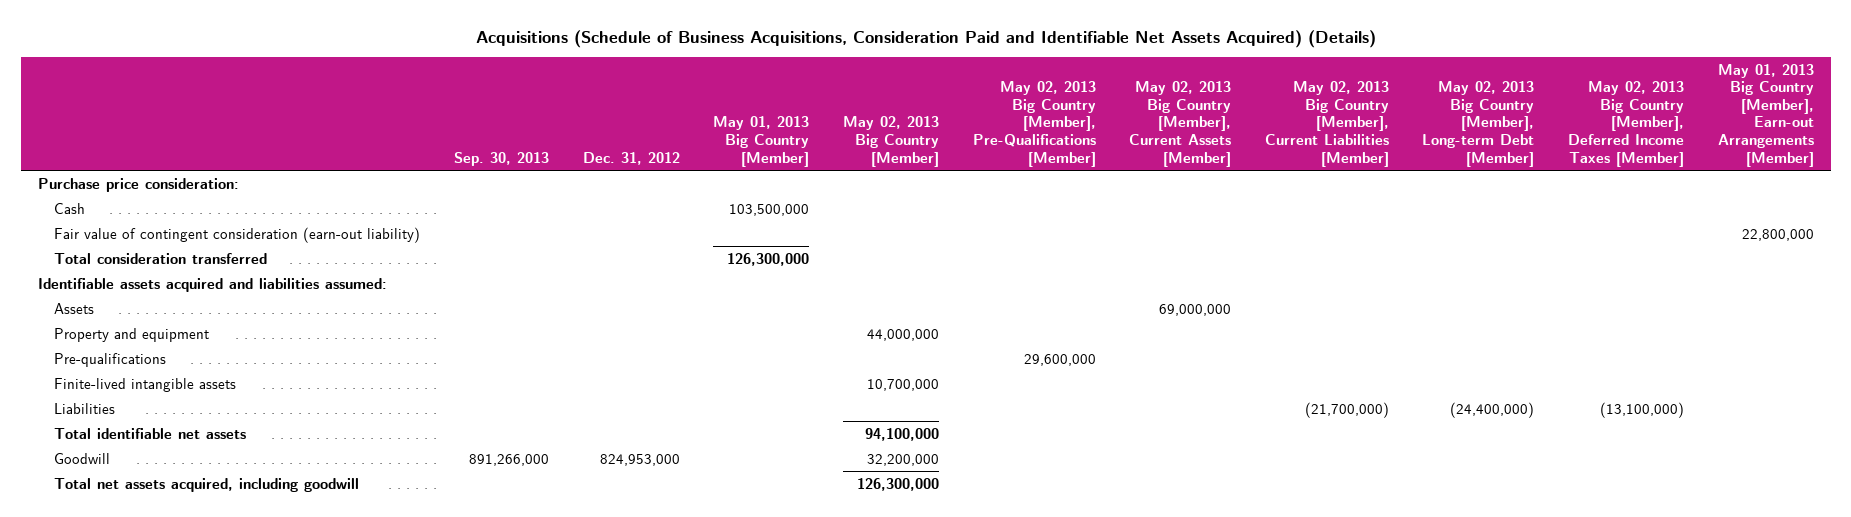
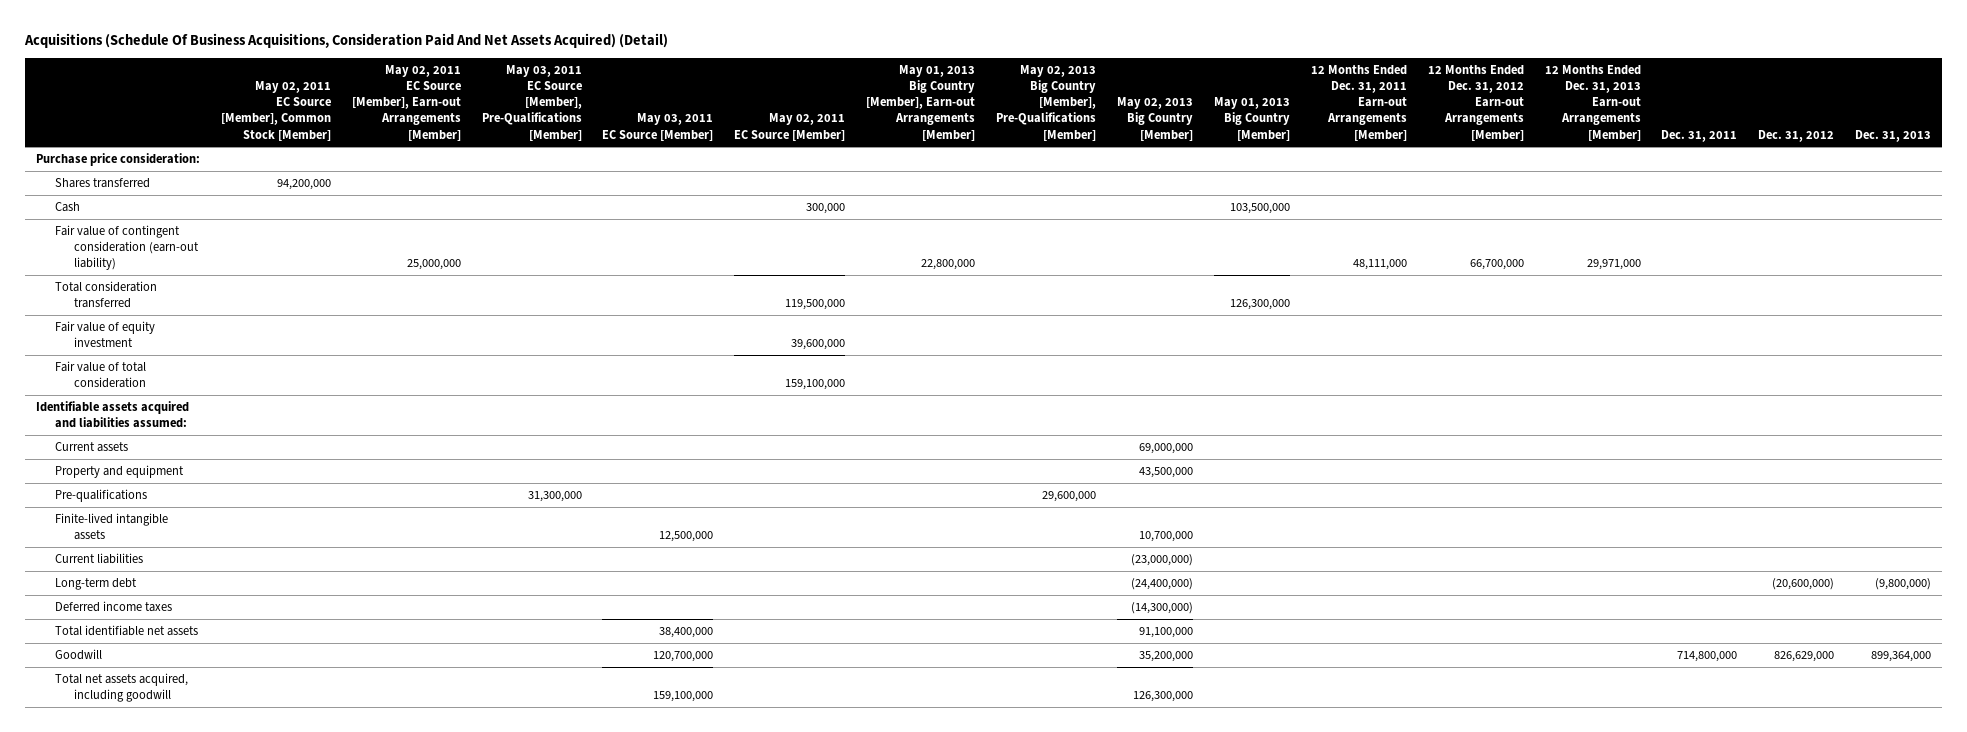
- Acquisitions (Schedule of Business Acquisitions, Consideration Paid and Identifiable Net Assets Acquired) (Details)
+ Acquisitions (Schedule Of Business Acquisitions, Consideration Paid And Net Assets Acquired) (Detail)
- | Sep. 30, 2013 | Dec. 31, 2012 | May 01, 2013 Big Country [Member] | May 02, 2013 Big Country [Member] | May 02, 2013 Big Country [Member], Pre-Qualifications [Member] | May 02, 2013 Big Country [Member], Current Assets [Member] | May 02, 2013 Big Country [Member], Current Liabilities [Member] | May 02, 2013 Big Country [Member], Long-term Debt [Member] | May 02, 2013 Big Country [Member], Deferred Income Taxes [Member] | May 01, 2013 Big Country [Member], Earn-out Arrangements [Member]
+ | May 02, 2011 EC Source [Member], Common Stock [Member] | May 02, 2011 EC Source [Member], Earn-out Arrangements [Member] | May 03, 2011 EC Source [Member], Pre-Qualifications [Member] | May 03, 2011 EC Source [Member] | May 02, 2011 EC Source [Member] | May 01, 2013 Big Country [Member], Earn-out Arrangements [Member] | May 02, 2013 Big Country [Member], Pre-Qualifications [Member] | May 02, 2013 Big Country [Member] | May 01, 2013 Big Country [Member] | 12 Months Ended Dec. 31, 2011 Earn-out Arrangements [Member] | 12 Months Ended Dec. 31, 2012 Earn-out Arrangements [Member] | 12 Months Ended Dec. 31, 2013 Earn-out Arrangements [Member] | Dec. 31, 2011 | Dec. 31, 2012 | Dec. 31, 2013
+ Shares transferred | 94,200,000 | | | | | | | | | | | | | |
+ Fair value of equity investment | | | | | 39,600,000 | | | | | | | | | |
+ Fair value of total consideration | | | | | 159,100,000 | | | | | | | | | |
- Assets | | | | | | 69,000,000 | | | |
- Property and equipment | | | | 44,000,000 | | | | | |
+ Current assets | | | | | | | | 69,000,000 | | | | | | |
+ Property and equipment | | | | | | | | 43,500,000 | | | | | | |
- Liabilities | | | | | | | (21,700,000) | (24,400,000) | (13,100,000) |
- Total identifiable net assets | | | | 94,100,000 | | | | | |
- Goodwill | 891,266,000 | 824,953,000 | | 32,200,000 | | | | | |
+ Current liabilities | | | | | | | | (23,000,000) | | | | | | |
+ Long-term debt | | | | | | | | (24,400,000) | | | | | | (20,600,000) | (9,800,000)
+ Deferred income taxes | | | | | | | | (14,300,000) | | | | | | |
+ Total identifiable net assets | | | | 38,400,000 | | | | 91,100,000 | | | | | | |
+ Goodwill | | | | 120,700,000 | | | | 35,200,000 | | | | | 714,800,000 | 826,629,000 | 899,364,000

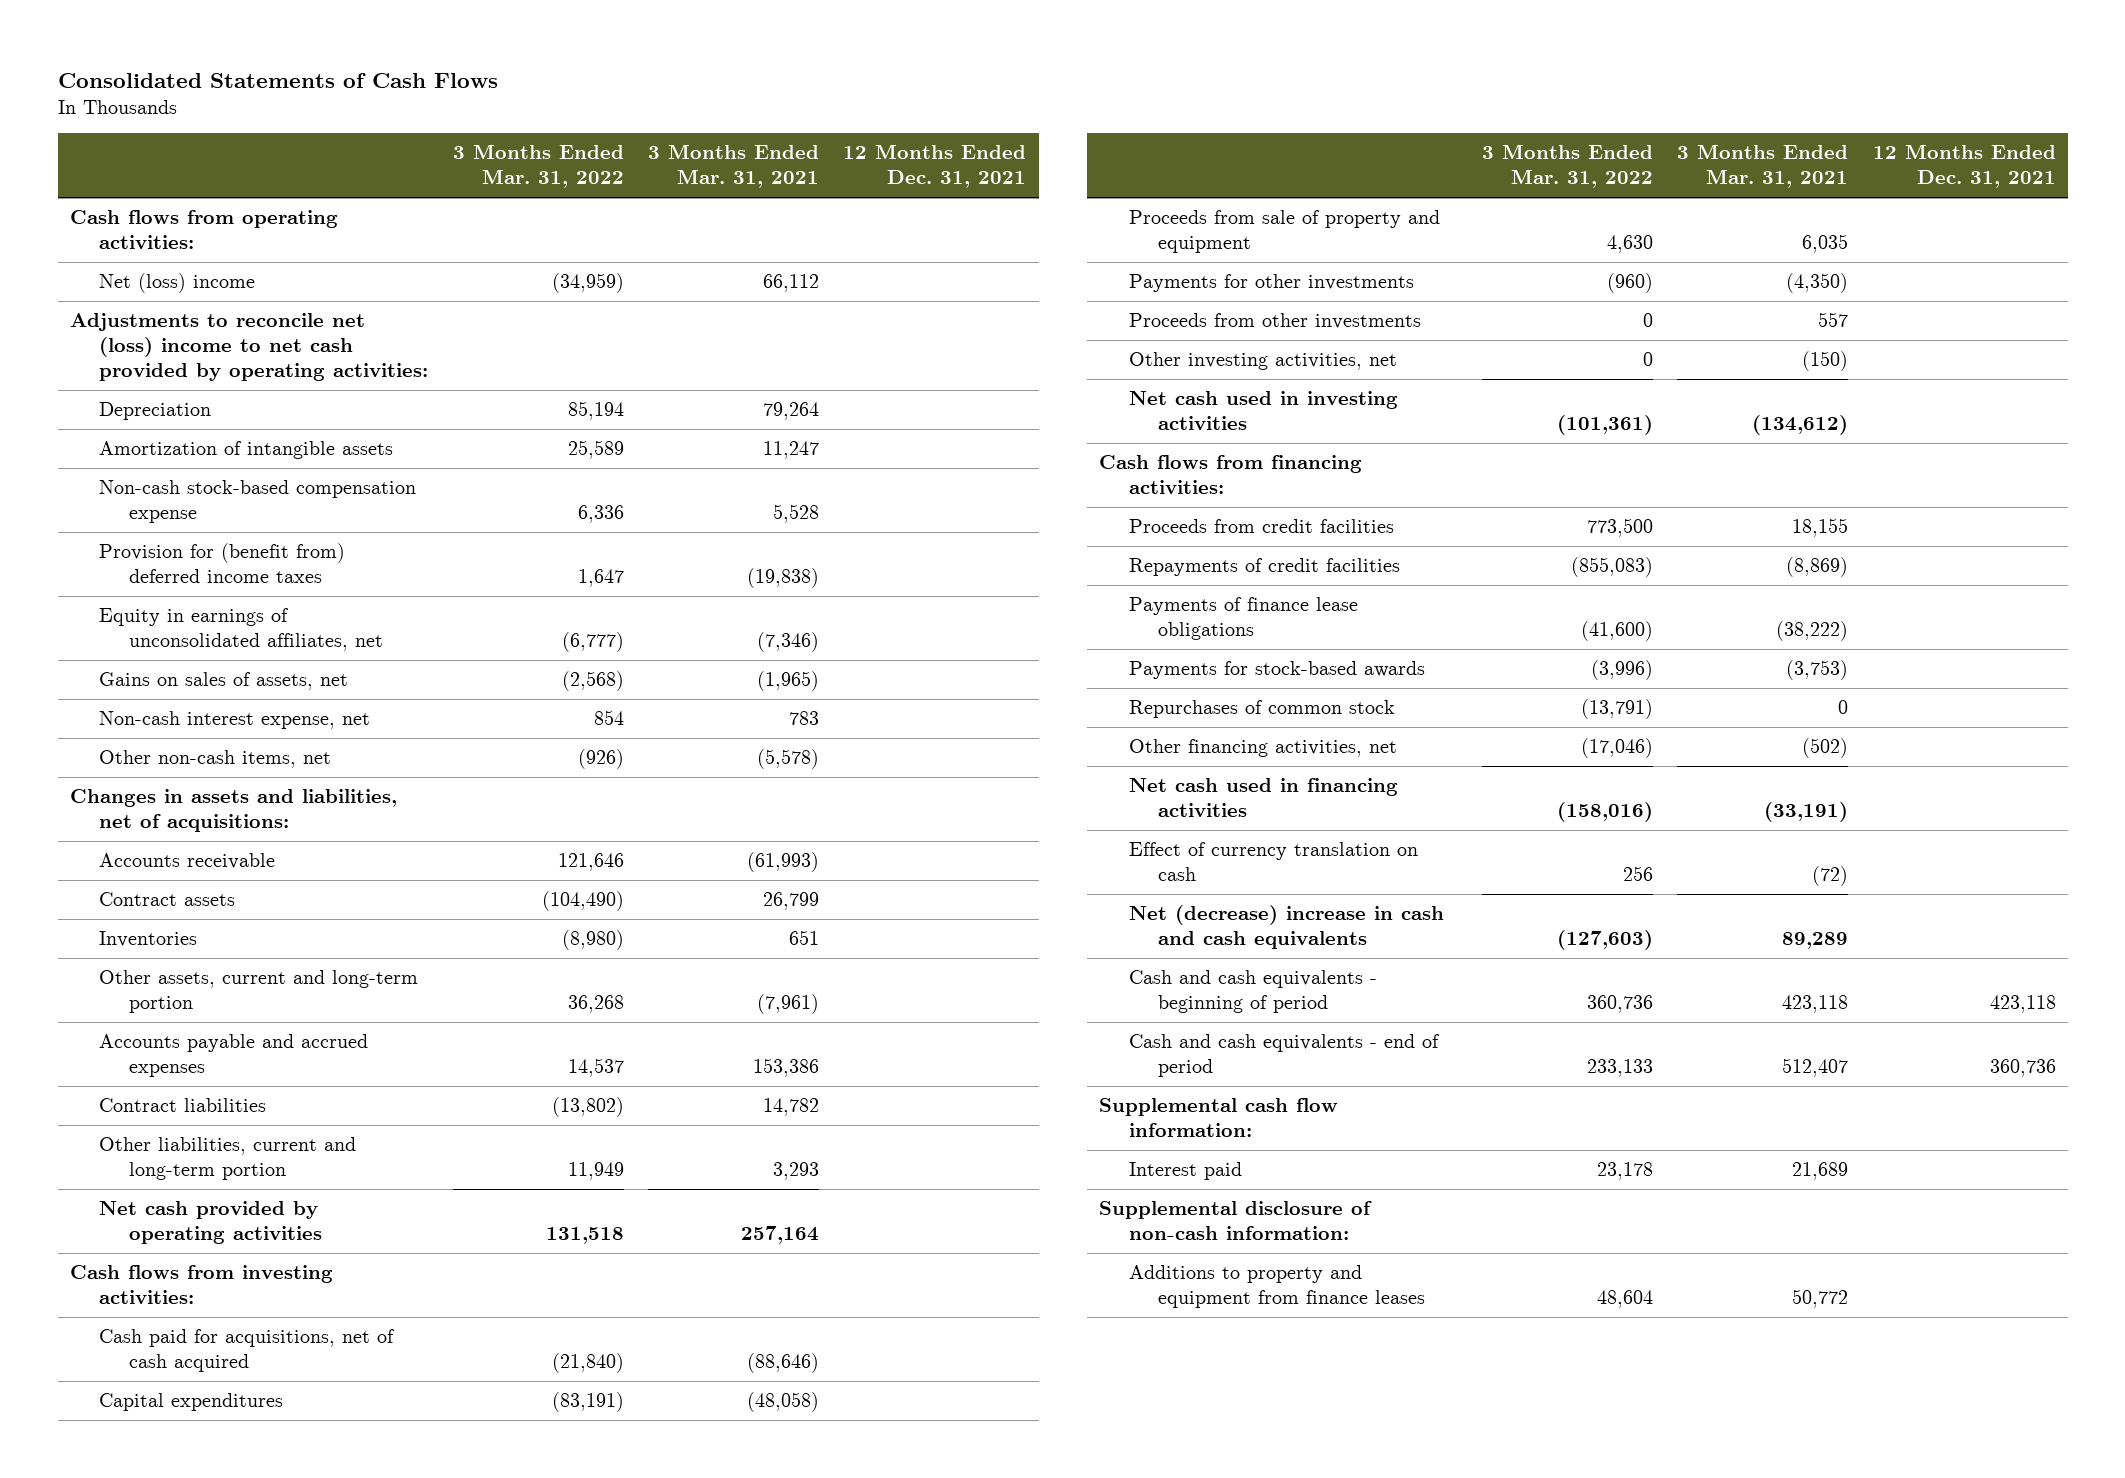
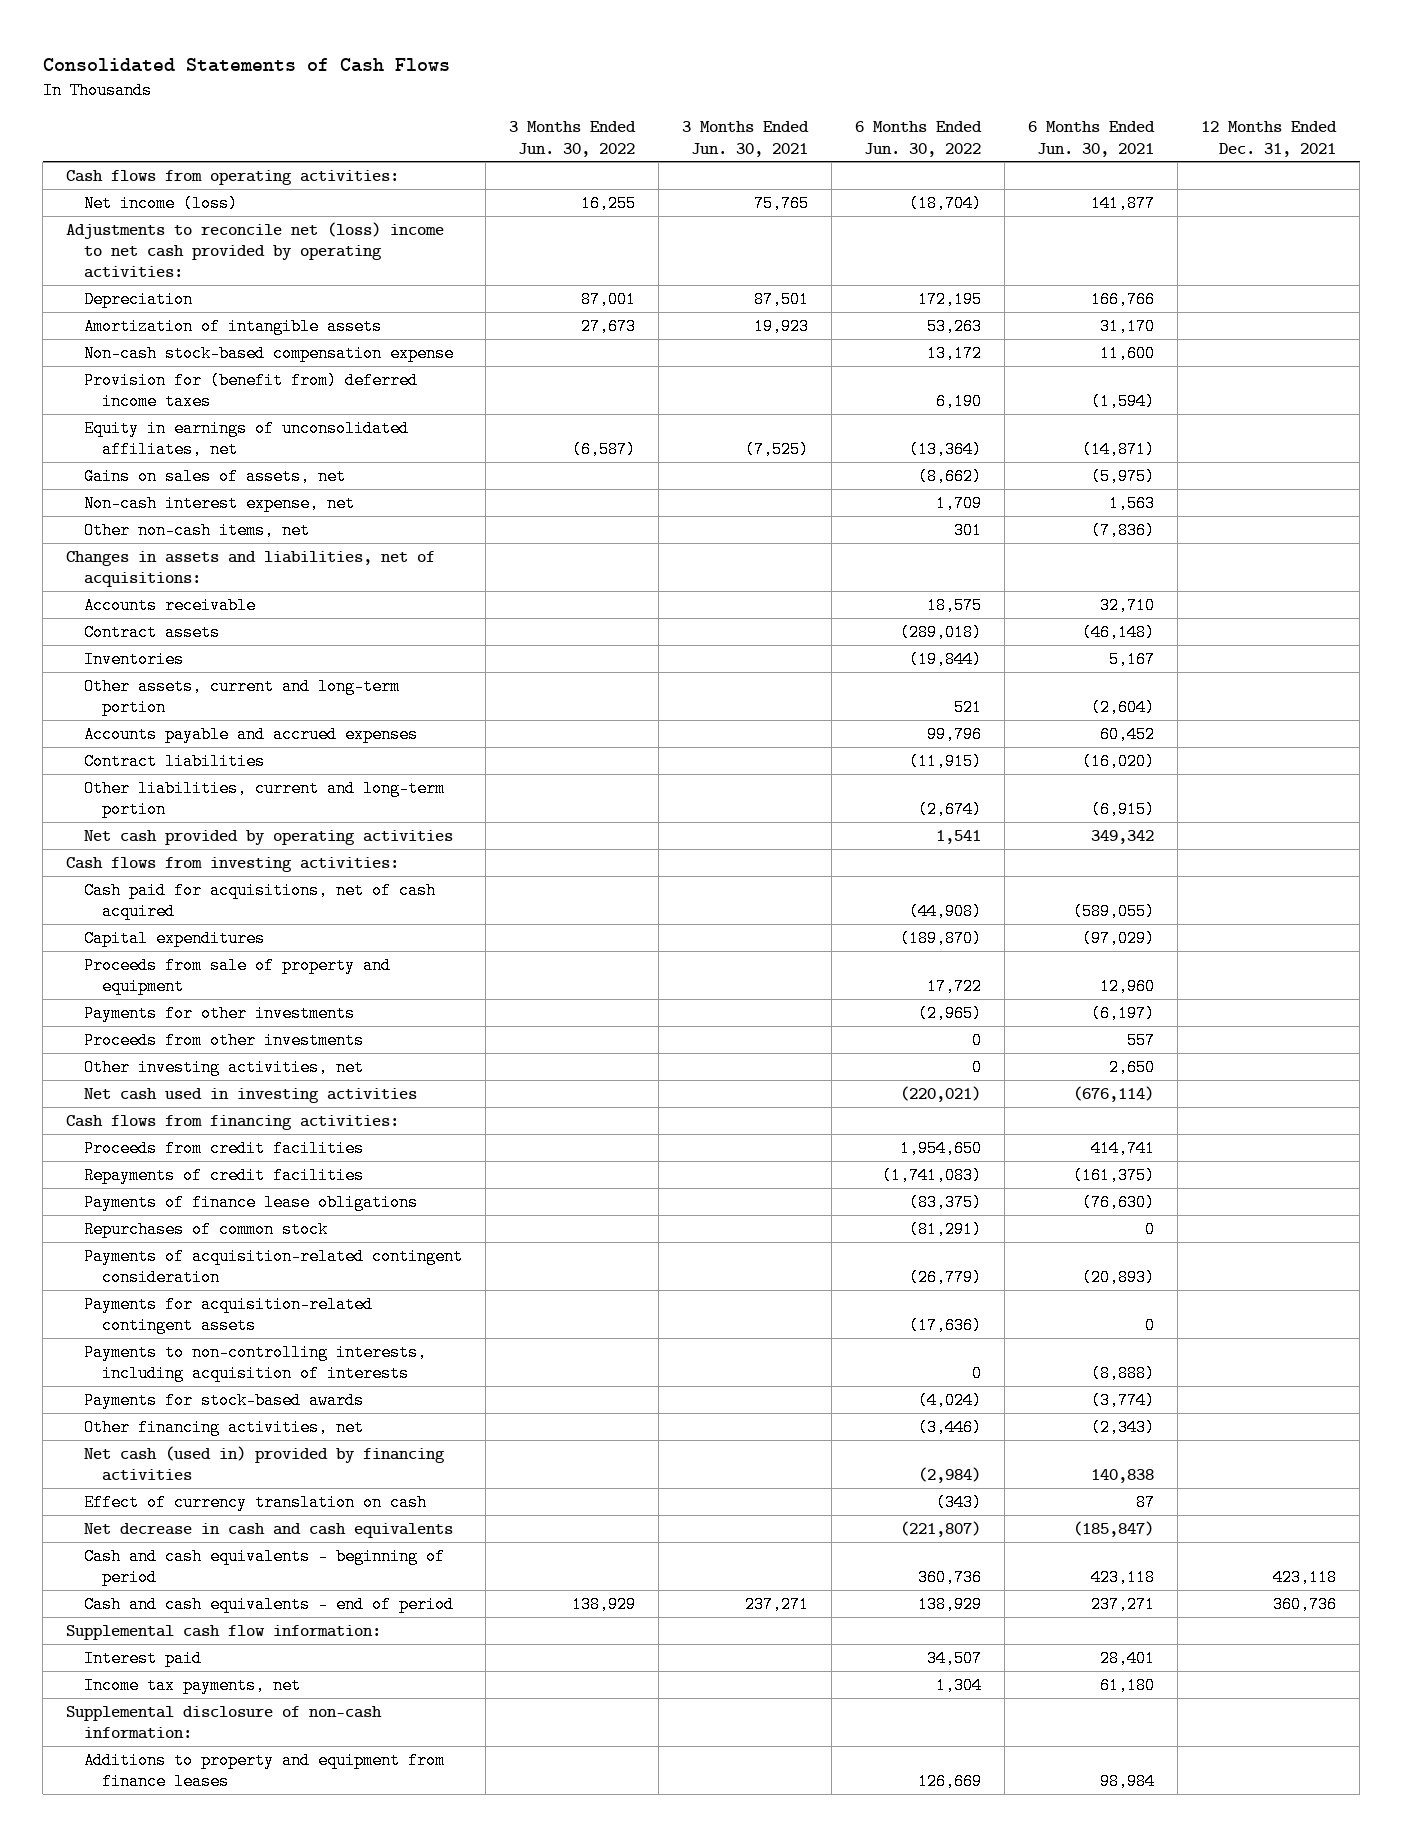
- | 3 Months Ended Mar. 31, 2022 | 3 Months Ended Mar. 31, 2021 | 12 Months Ended Dec. 31, 2021
+ | 3 Months Ended Jun. 30, 2022 | 3 Months Ended Jun. 30, 2021 | 6 Months Ended Jun. 30, 2022 | 6 Months Ended Jun. 30, 2021 | 12 Months Ended Dec. 31, 2021
- Net (loss) income | (34,959) | 66,112 |
+ Net income (loss) | 16,255 | 75,765 | (18,704) | 141,877 |
+ Payments of acquisition-related contingent consideration | | | (26,779) | (20,893) |
+ Payments for acquisition-related contingent assets | | | (17,636) | 0 |
+ Payments to non-controlling interests, including acquisition of interests | | | 0 | (8,888) |
moved down: Payments for stock-based awards | | | (4,024) | (3,774) |
- Net cash used in financing activities | (158,016) | (33,191) |
+ Net cash (used in) provided by financing activities | | | (2,984) | 140,838 |
- Net (decrease) increase in cash and cash equivalents | (127,603) | 89,289 |
+ Net decrease in cash and cash equivalents | | | (221,807) | (185,847) |
+ Income tax payments, net | | | 1,304 | 61,180 |

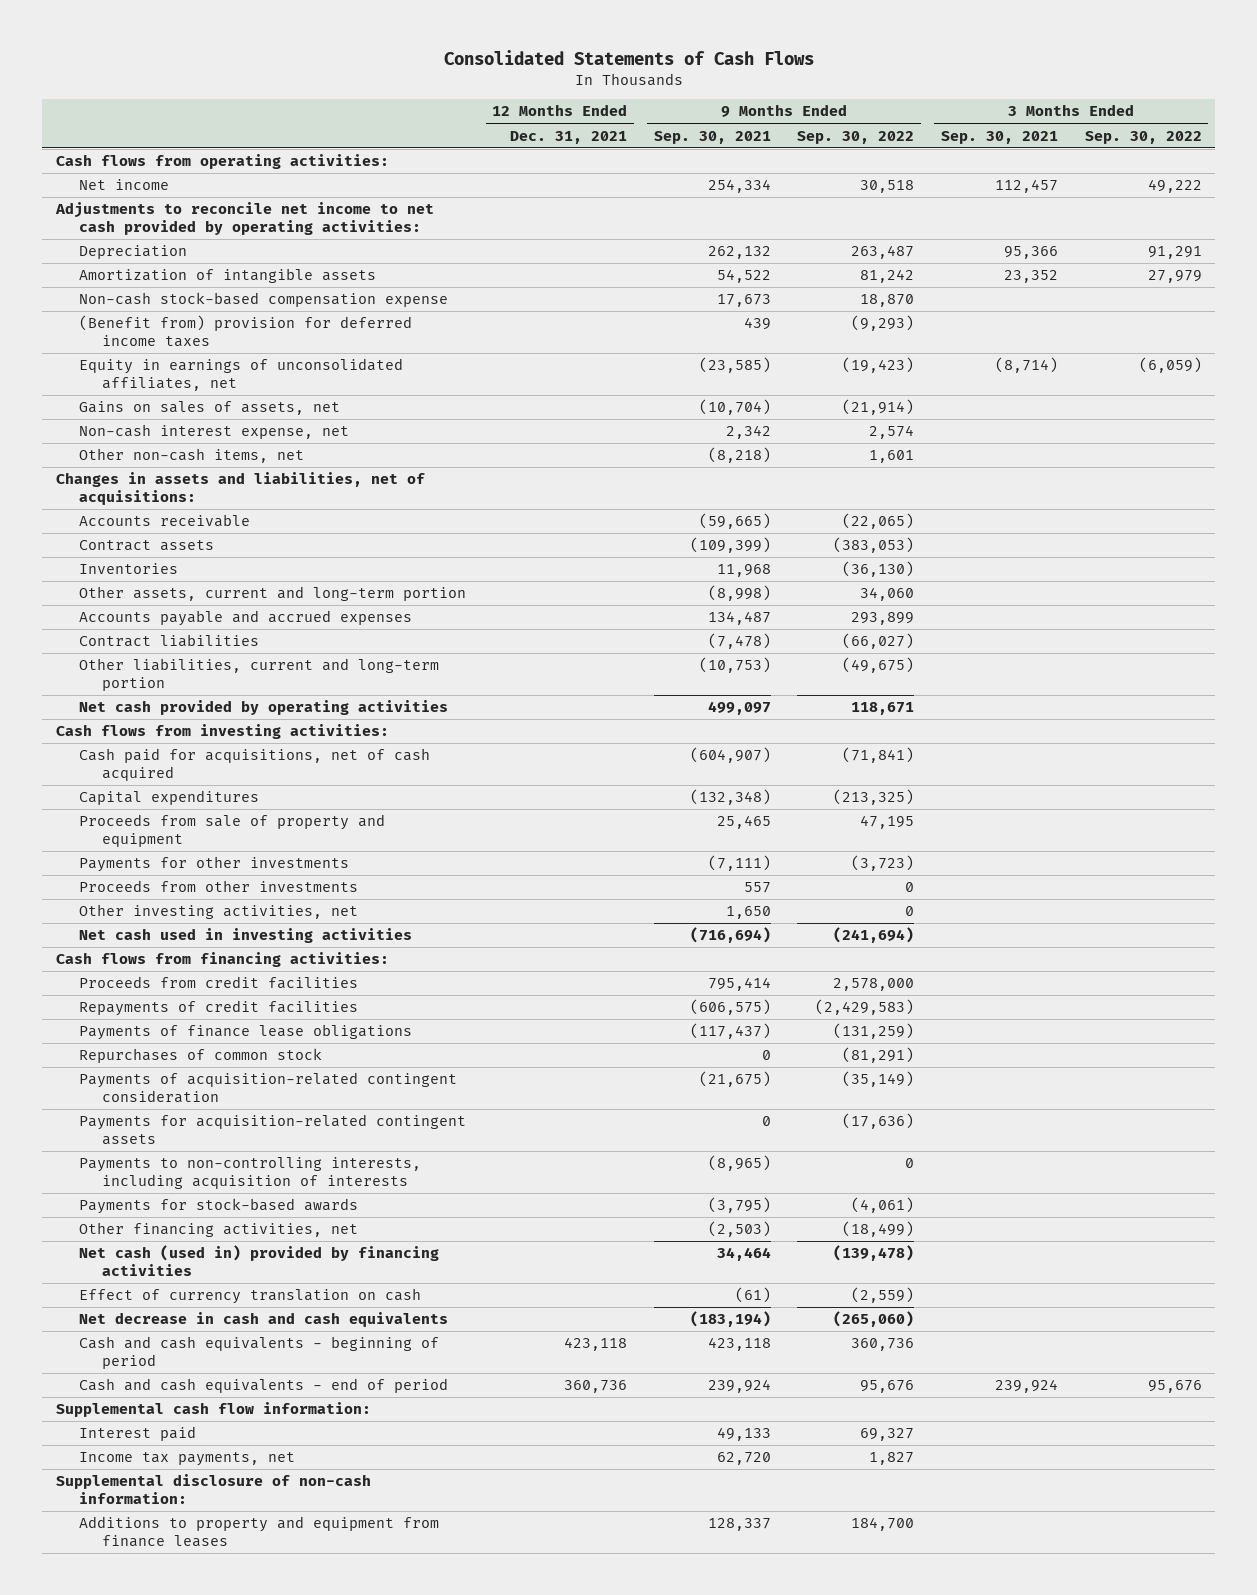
- | 3 Months Ended Jun. 30, 2022 | 3 Months Ended Jun. 30, 2021 | 6 Months Ended Jun. 30, 2022 | 6 Months Ended Jun. 30, 2021 | 12 Months Ended Dec. 31, 2021
+ | 12 Months Ended Dec. 31, 2021 | 9 Months Ended Sep. 30, 2021 | 9 Months Ended Sep. 30, 2022 | 3 Months Ended Sep. 30, 2021 | 3 Months Ended Sep. 30, 2022
- Net income (loss) | 16,255 | 75,765 | (18,704) | 141,877 |
- Adjustments to reconcile net (loss) income to net cash provided by operating activities:
+ Net income | | 254,334 | 30,518 | 112,457 | 49,222
+ Adjustments to reconcile net income to net cash provided by operating activities:
- Provision for (benefit from) deferred income taxes | | | 6,190 | (1,594) |
+ (Benefit from) provision for deferred income taxes | | 439 | (9,293) | |

